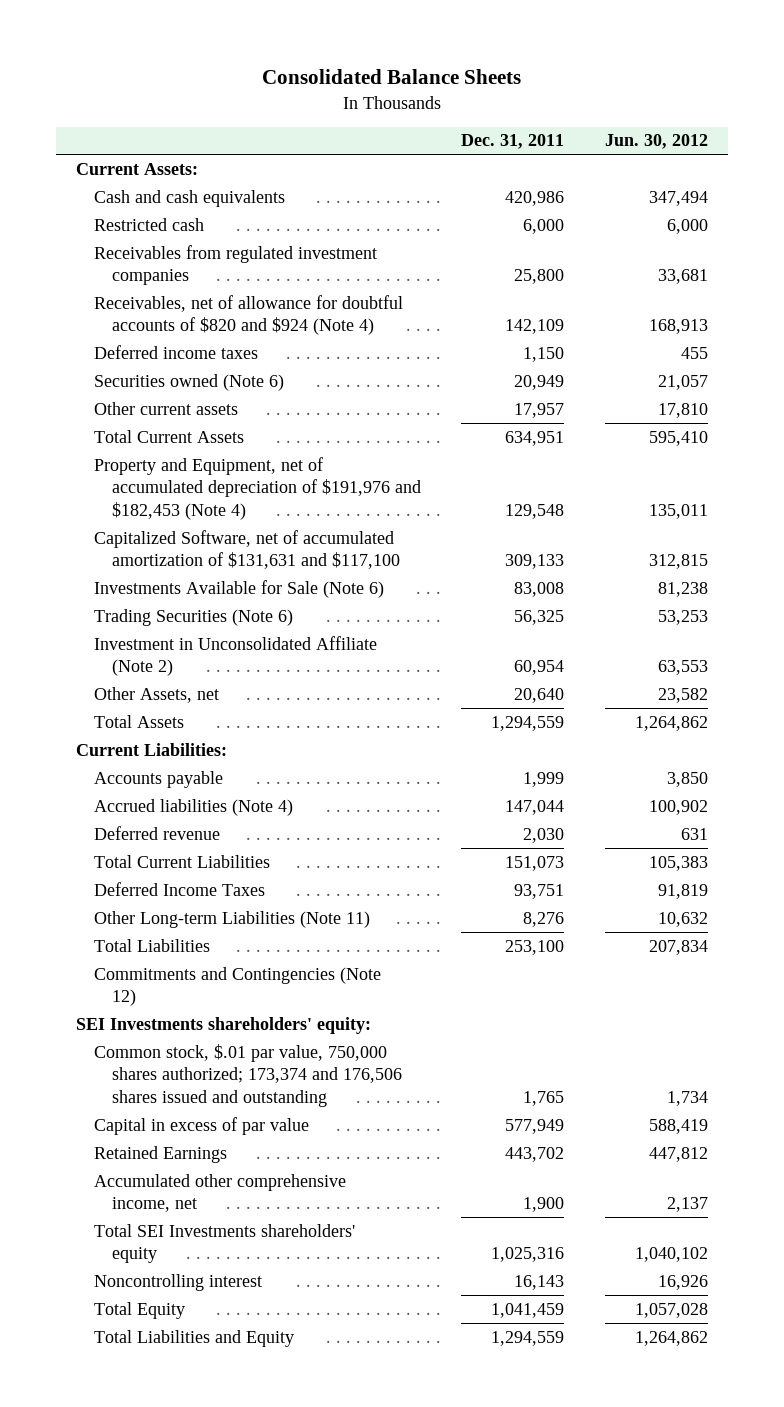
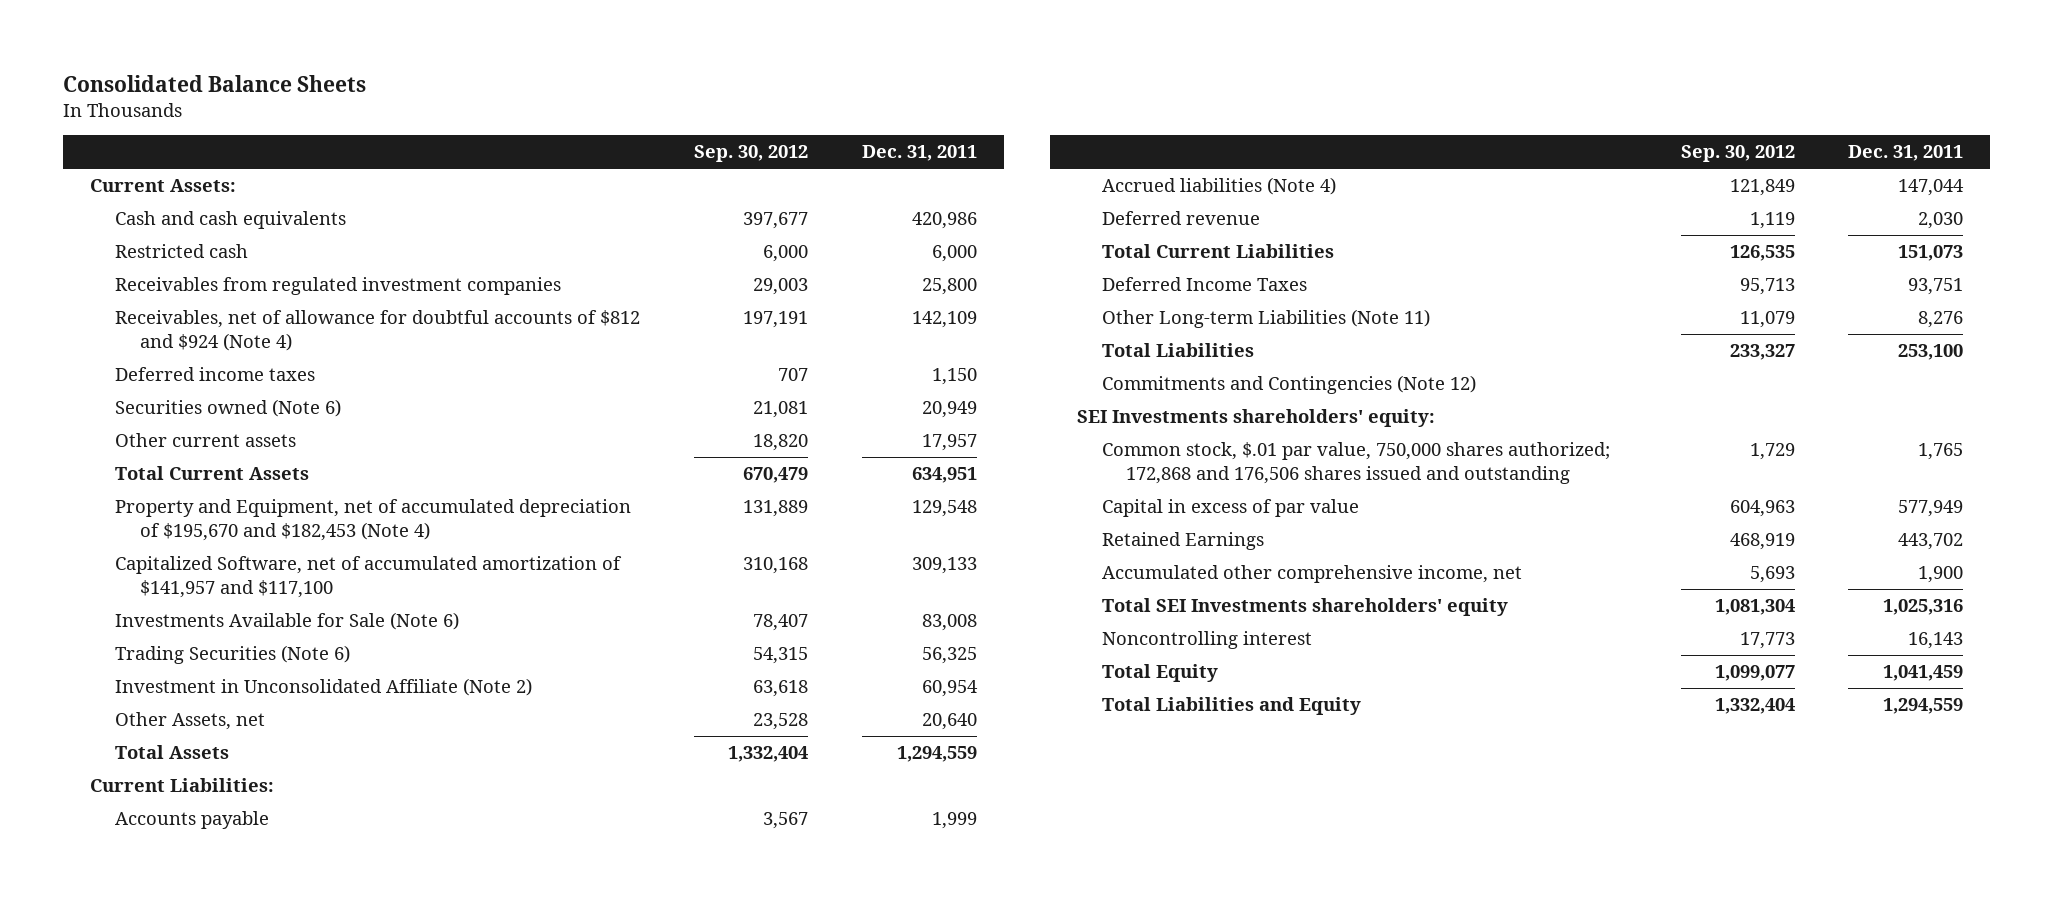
- | Dec. 31, 2011 | Jun. 30, 2012
+ | Sep. 30, 2012 | Dec. 31, 2011
- Receivables, net of allowance for doubtful accounts of $820 and $924 (Note 4) | 142,109 | 168,913
+ Receivables, net of allowance for doubtful accounts of $812 and $924 (Note 4) | 197,191 | 142,109
- Property and Equipment, net of accumulated depreciation of $191,976 and $182,453 (Note 4) | 129,548 | 135,011
- Capitalized Software, net of accumulated amortization of $131,631 and $117,100 | 309,133 | 312,815
+ Property and Equipment, net of accumulated depreciation of $195,670 and $182,453 (Note 4) | 131,889 | 129,548
+ Capitalized Software, net of accumulated amortization of $141,957 and $117,100 | 310,168 | 309,133
- Common stock, $.01 par value, 750,000 shares authorized; 173,374 and 176,506 shares issued and outstanding | 1,765 | 1,734
+ Common stock, $.01 par value, 750,000 shares authorized; 172,868 and 176,506 shares issued and outstanding | 1,729 | 1,765

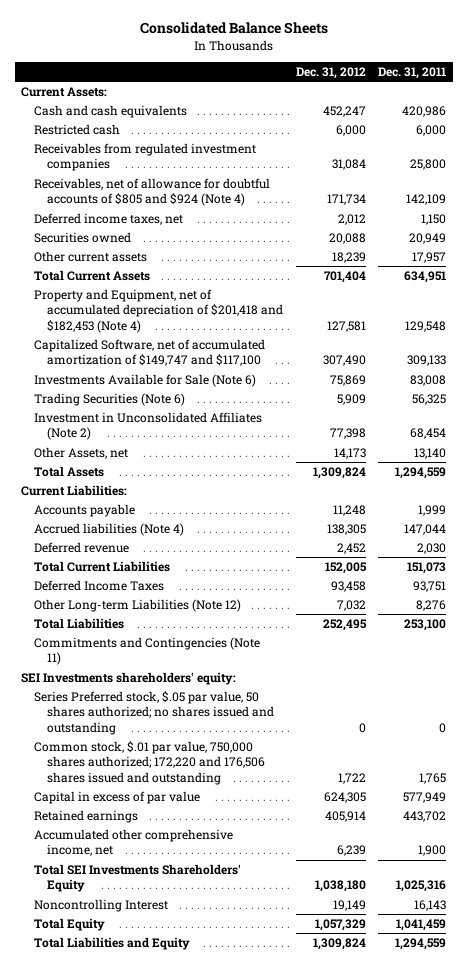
- | Sep. 30, 2012 | Dec. 31, 2011
+ | Dec. 31, 2012 | Dec. 31, 2011
- Receivables, net of allowance for doubtful accounts of $812 and $924 (Note 4) | 197,191 | 142,109
- Deferred income taxes | 707 | 1,150
- Securities owned (Note 6) | 21,081 | 20,949
+ Receivables, net of allowance for doubtful accounts of $805 and $924 (Note 4) | 171,734 | 142,109
+ Deferred income taxes, net | 2,012 | 1,150
+ Securities owned | 20,088 | 20,949
- Property and Equipment, net of accumulated depreciation of $195,670 and $182,453 (Note 4) | 131,889 | 129,548
- Capitalized Software, net of accumulated amortization of $141,957 and $117,100 | 310,168 | 309,133
+ Property and Equipment, net of accumulated depreciation of $201,418 and $182,453 (Note 4) | 127,581 | 129,548
+ Capitalized Software, net of accumulated amortization of $149,747 and $117,100 | 307,490 | 309,133
- Investment in Unconsolidated Affiliate (Note 2) | 63,618 | 60,954
- Other Assets, net | 23,528 | 20,640
+ Investment in Unconsolidated Affiliates (Note 2) | 77,398 | 68,454
+ Other Assets, net | 14,173 | 13,140
- Other Long-term Liabilities (Note 11) | 11,079 | 8,276
+ Other Long-term Liabilities (Note 12) | 7,032 | 8,276
- Commitments and Contingencies (Note 12)
+ Commitments and Contingencies (Note 11)
- Common stock, $.01 par value, 750,000 shares authorized; 172,868 and 176,506 shares issued and outstanding | 1,729 | 1,765
+ Series Preferred stock, $.05 par value, 50 shares authorized; no shares issued and outstanding | 0 | 0
+ Common stock, $.01 par value, 750,000 shares authorized; 172,220 and 176,506 shares issued and outstanding | 1,722 | 1,765
- Retained Earnings | 468,919 | 443,702
+ Retained earnings | 405,914 | 443,702
- Total SEI Investments shareholders' equity | 1,081,304 | 1,025,316
- Noncontrolling interest | 17,773 | 16,143
+ Total SEI Investments Shareholders' Equity | 1,038,180 | 1,025,316
+ Noncontrolling Interest | 19,149 | 16,143

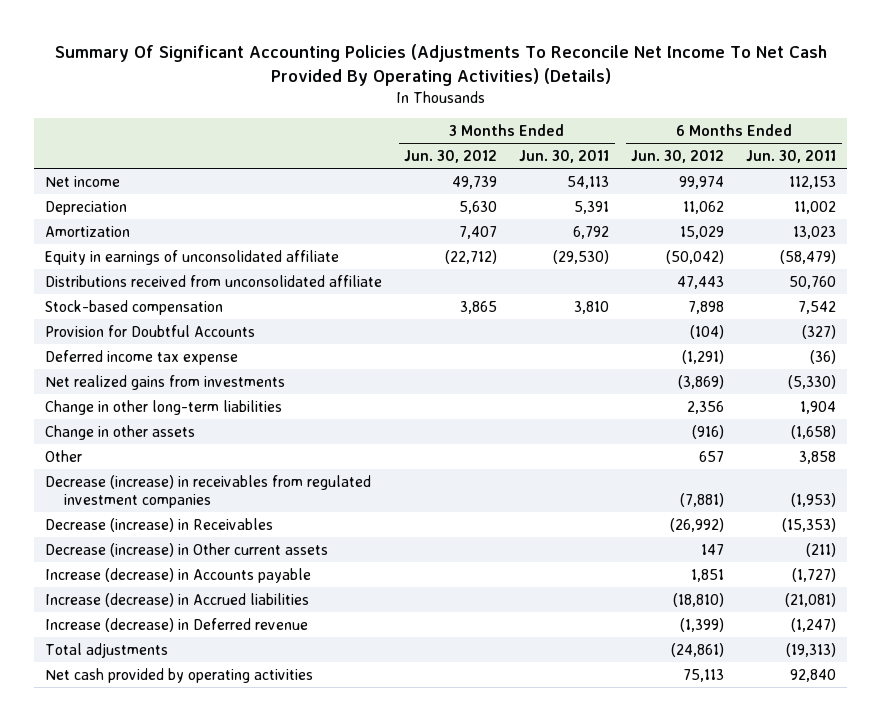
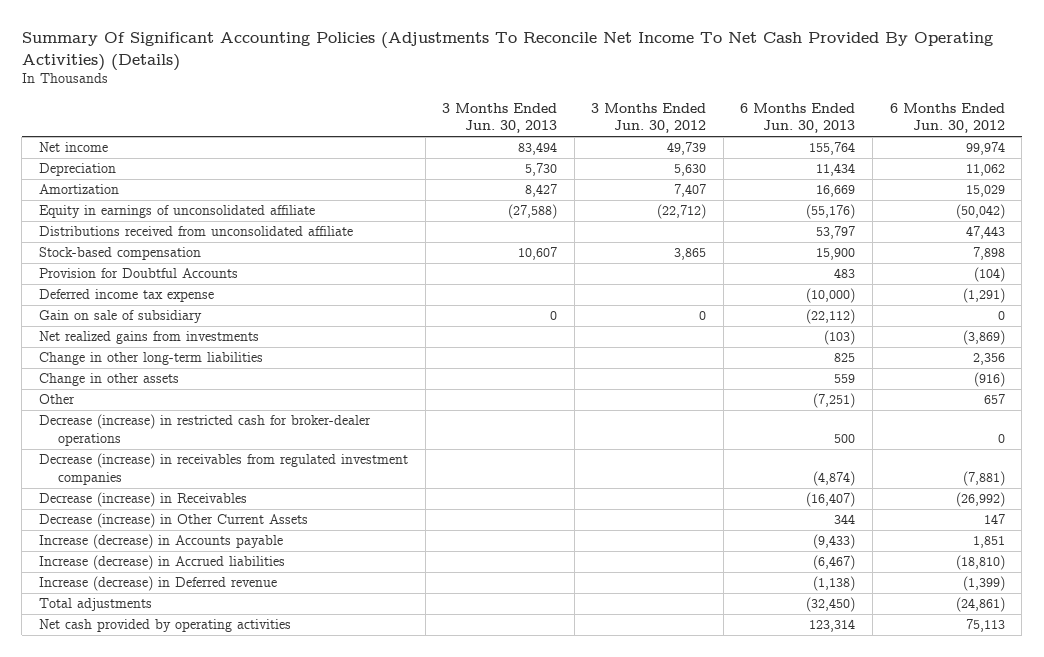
- | 3 Months Ended Jun. 30, 2012 | 3 Months Ended Jun. 30, 2011 | 6 Months Ended Jun. 30, 2012 | 6 Months Ended Jun. 30, 2011
+ | 3 Months Ended Jun. 30, 2013 | 3 Months Ended Jun. 30, 2012 | 6 Months Ended Jun. 30, 2013 | 6 Months Ended Jun. 30, 2012
+ Gain on sale of subsidiary | 0 | 0 | (22,112) | 0
+ Decrease (increase) in restricted cash for broker-dealer operations | | | 500 | 0
- Decrease (increase) in Other current assets | | | 147 | (211)
+ Decrease (increase) in Other Current Assets | | | 344 | 147

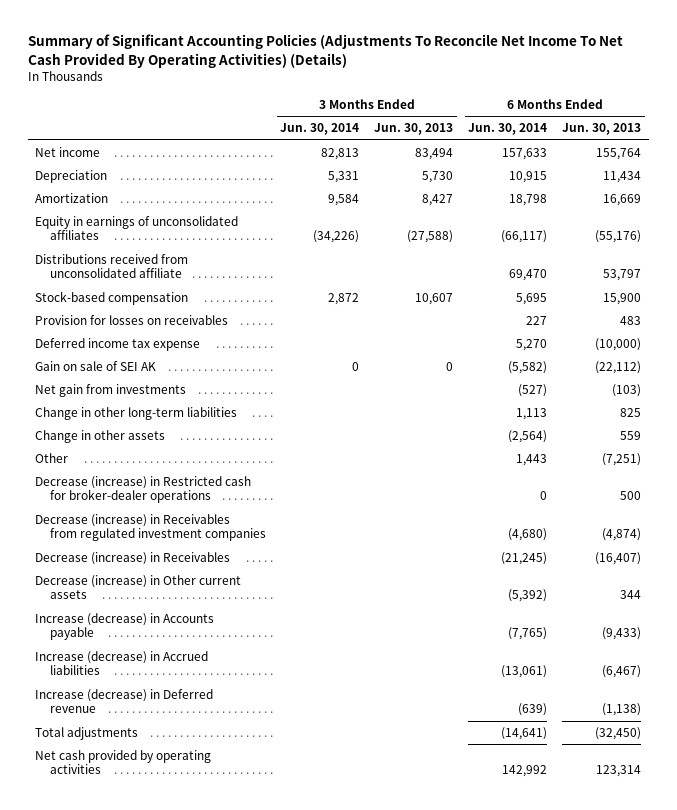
- Summary Of Significant Accounting Policies (Adjustments To Reconcile Net Income To Net Cash Provided By Operating Activities) (Details)
+ Summary of Significant Accounting Policies (Adjustments To Reconcile Net Income To Net Cash Provided By Operating Activities) (Details)
- | 3 Months Ended Jun. 30, 2013 | 3 Months Ended Jun. 30, 2012 | 6 Months Ended Jun. 30, 2013 | 6 Months Ended Jun. 30, 2012
+ | 3 Months Ended Jun. 30, 2014 | 3 Months Ended Jun. 30, 2013 | 6 Months Ended Jun. 30, 2014 | 6 Months Ended Jun. 30, 2013
- Equity in earnings of unconsolidated affiliate | (27,588) | (22,712) | (55,176) | (50,042)
+ Equity in earnings of unconsolidated affiliates | (34,226) | (27,588) | (66,117) | (55,176)
- Provision for Doubtful Accounts | | | 483 | (104)
+ Provision for losses on receivables | | | 227 | 483
- Gain on sale of subsidiary | 0 | 0 | (22,112) | 0
- Net realized gains from investments | | | (103) | (3,869)
+ Gain on sale of SEI AK | 0 | 0 | (5,582) | (22,112)
+ Net gain from investments | | | (527) | (103)
- Decrease (increase) in restricted cash for broker-dealer operations | | | 500 | 0
- Decrease (increase) in receivables from regulated investment companies | | | (4,874) | (7,881)
+ Decrease (increase) in Restricted cash for broker-dealer operations | | | 0 | 500
+ Decrease (increase) in Receivables from regulated investment companies | | | (4,680) | (4,874)
- Decrease (increase) in Other Current Assets | | | 344 | 147
+ Decrease (increase) in Other current assets | | | (5,392) | 344

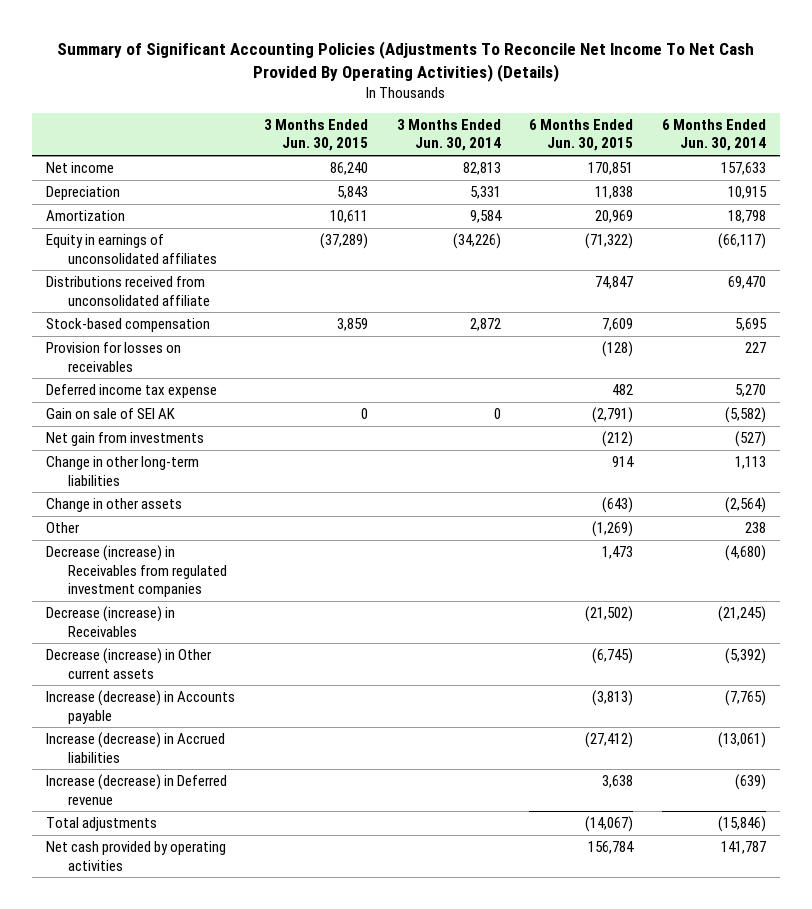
- | 3 Months Ended Jun. 30, 2014 | 3 Months Ended Jun. 30, 2013 | 6 Months Ended Jun. 30, 2014 | 6 Months Ended Jun. 30, 2013
+ | 3 Months Ended Jun. 30, 2015 | 3 Months Ended Jun. 30, 2014 | 6 Months Ended Jun. 30, 2015 | 6 Months Ended Jun. 30, 2014
- Other | | | 1,443 | (7,251)
- Decrease (increase) in Restricted cash for broker-dealer operations | | | 0 | 500
+ Other | | | (1,269) | 238
- Total adjustments | | | (14,641) | (32,450)
- Net cash provided by operating activities | | | 142,992 | 123,314
+ Total adjustments | | | (14,067) | (15,846)
+ Net cash provided by operating activities | | | 156,784 | 141,787

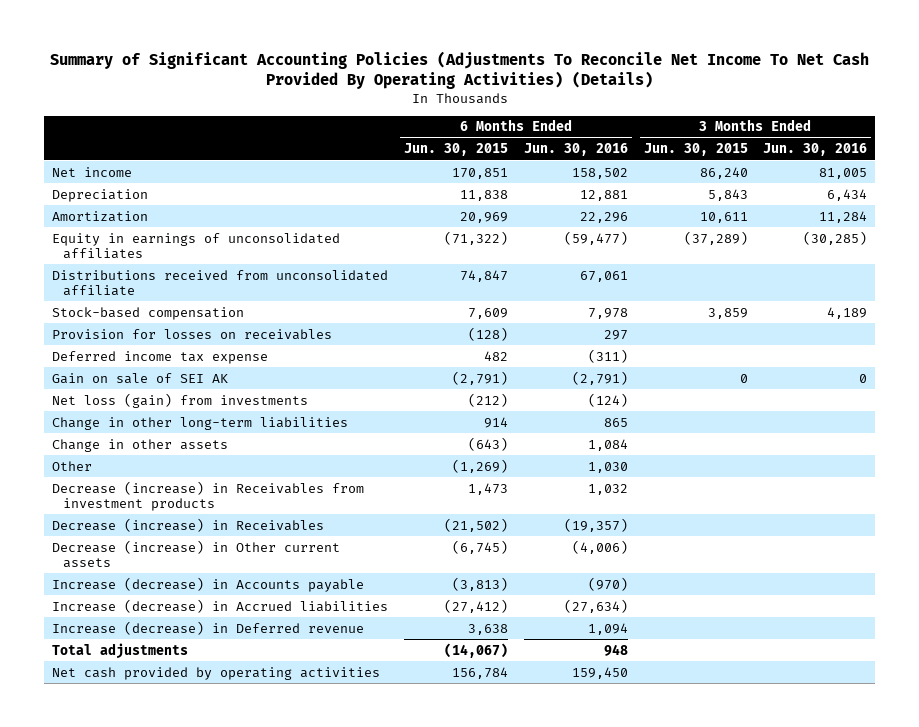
- | 3 Months Ended Jun. 30, 2015 | 3 Months Ended Jun. 30, 2014 | 6 Months Ended Jun. 30, 2015 | 6 Months Ended Jun. 30, 2014
+ | 6 Months Ended Jun. 30, 2015 | 6 Months Ended Jun. 30, 2016 | 3 Months Ended Jun. 30, 2015 | 3 Months Ended Jun. 30, 2016
- Net gain from investments | | | (212) | (527)
+ Net loss (gain) from investments | (212) | (124) | |
- Decrease (increase) in Receivables from regulated investment companies | | | 1,473 | (4,680)
+ Decrease (increase) in Receivables from investment products | 1,473 | 1,032 | |

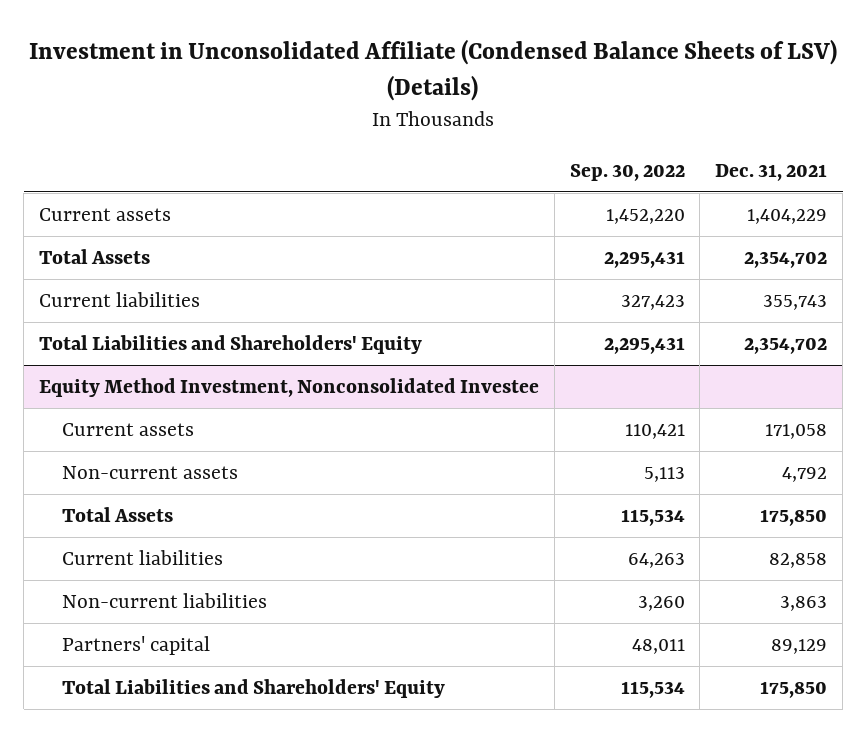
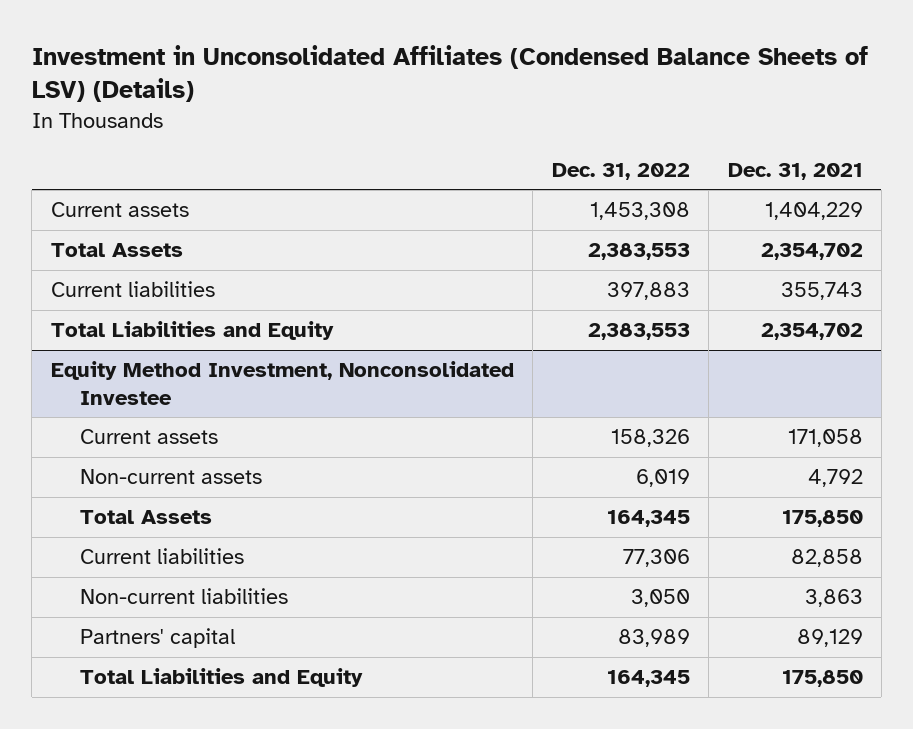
- Investment in Unconsolidated Affiliate (Condensed Balance Sheets of LSV) (Details)
+ Investment in Unconsolidated Affiliates (Condensed Balance Sheets of LSV) (Details)
- | Sep. 30, 2022 | Dec. 31, 2021
+ | Dec. 31, 2022 | Dec. 31, 2021
- Total Liabilities and Shareholders' Equity | 2,295,431 | 2,354,702
+ Total Liabilities and Equity | 2,383,553 | 2,354,702
@ Equity Method Investment, Nonconsolidated Investee
- Total Liabilities and Shareholders' Equity | 115,534 | 175,850
+ Total Liabilities and Equity | 164,345 | 175,850

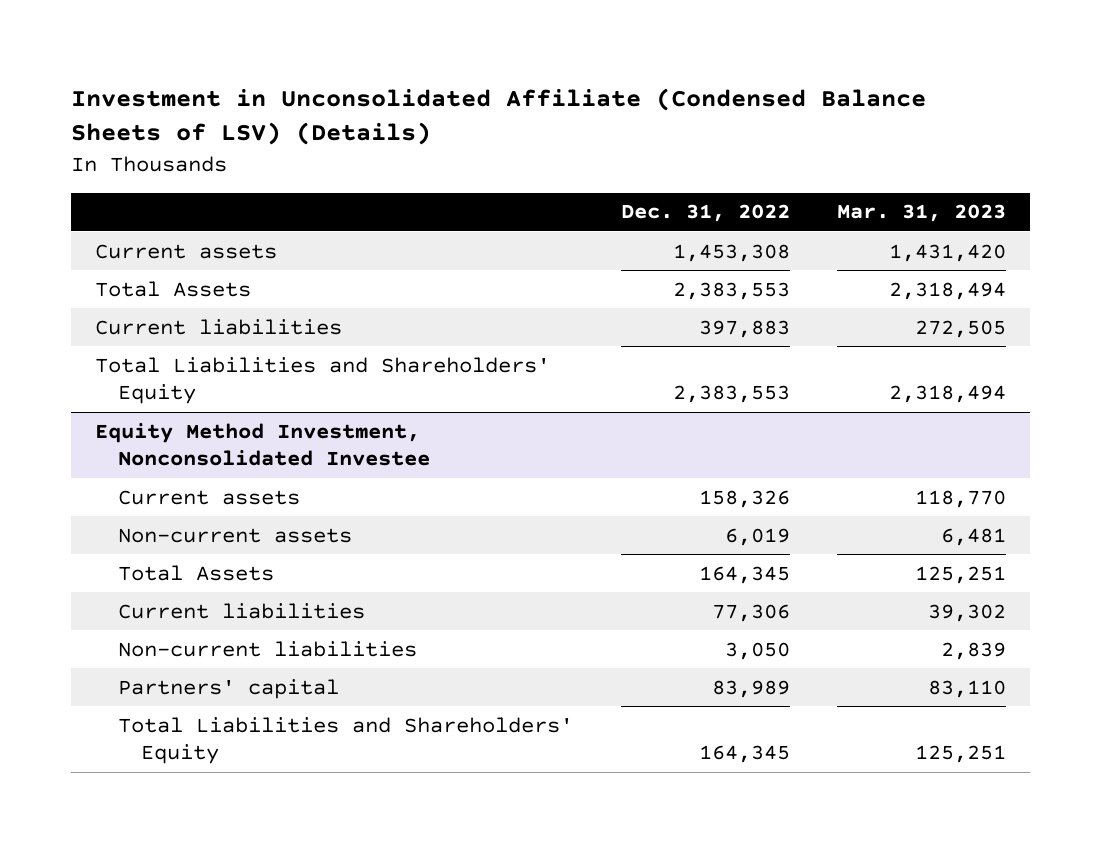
- Investment in Unconsolidated Affiliates (Condensed Balance Sheets of LSV) (Details)
+ Investment in Unconsolidated Affiliate (Condensed Balance Sheets of LSV) (Details)
- | Dec. 31, 2022 | Dec. 31, 2021
+ | Dec. 31, 2022 | Mar. 31, 2023
- Total Liabilities and Equity | 2,383,553 | 2,354,702
+ Total Liabilities and Shareholders' Equity | 2,383,553 | 2,318,494
@ Equity Method Investment, Nonconsolidated Investee
- Total Liabilities and Equity | 164,345 | 175,850
+ Total Liabilities and Shareholders' Equity | 164,345 | 125,251

